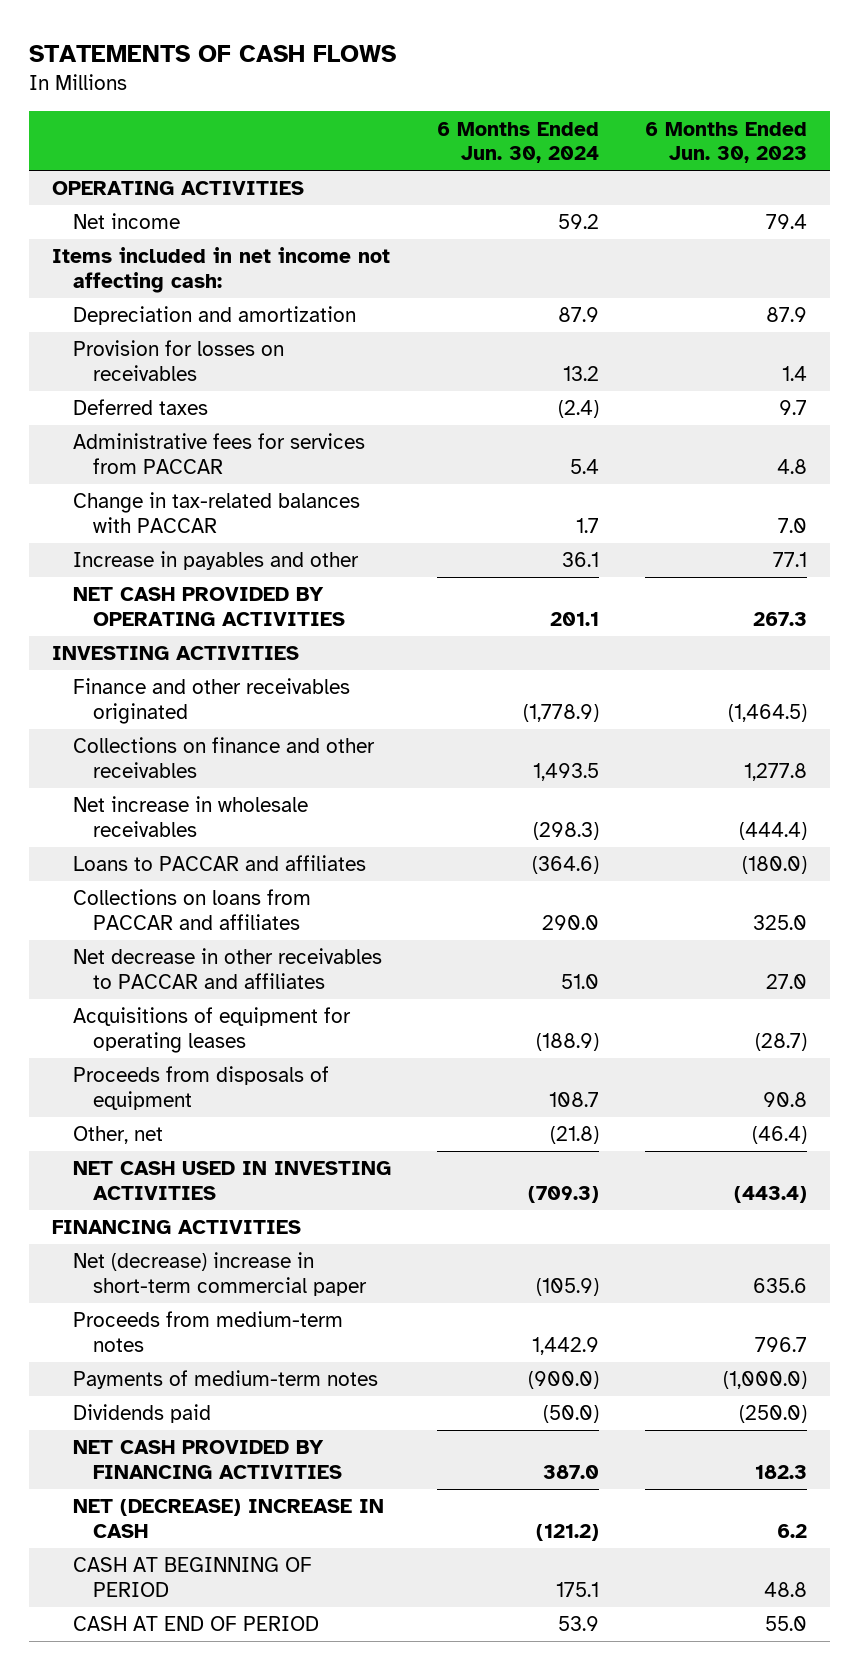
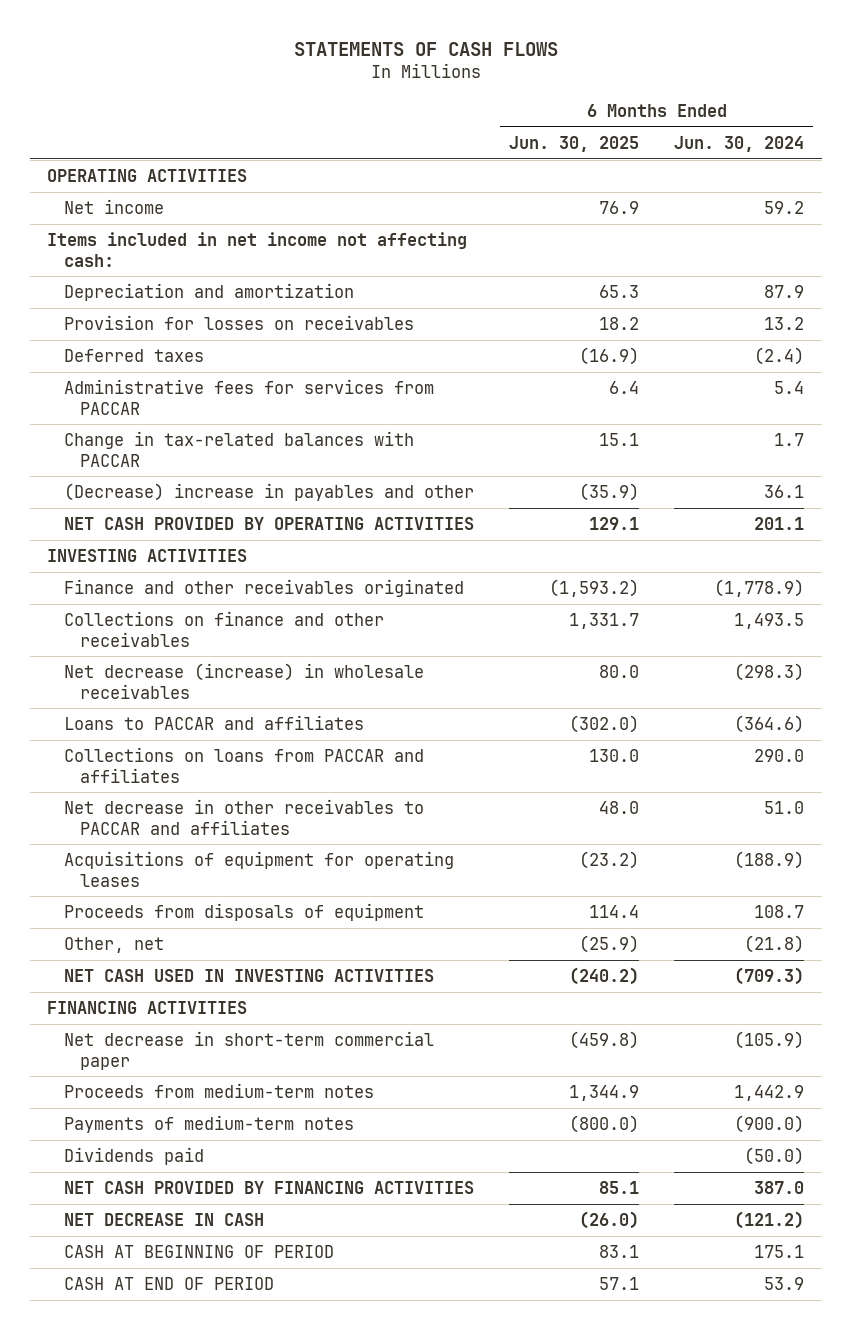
- | 6 Months Ended Jun. 30, 2024 | 6 Months Ended Jun. 30, 2023
+ | 6 Months Ended Jun. 30, 2025 | 6 Months Ended Jun. 30, 2024
- Increase in payables and other | 36.1 | 77.1
+ (Decrease) increase in payables and other | (35.9) | 36.1
- Net increase in wholesale receivables | (298.3) | (444.4)
+ Net decrease (increase) in wholesale receivables | 80.0 | (298.3)
- Net (decrease) increase in short-term commercial paper | (105.9) | 635.6
+ Net decrease in short-term commercial paper | (459.8) | (105.9)
- NET (DECREASE) INCREASE IN CASH | (121.2) | 6.2
+ NET DECREASE IN CASH | (26.0) | (121.2)

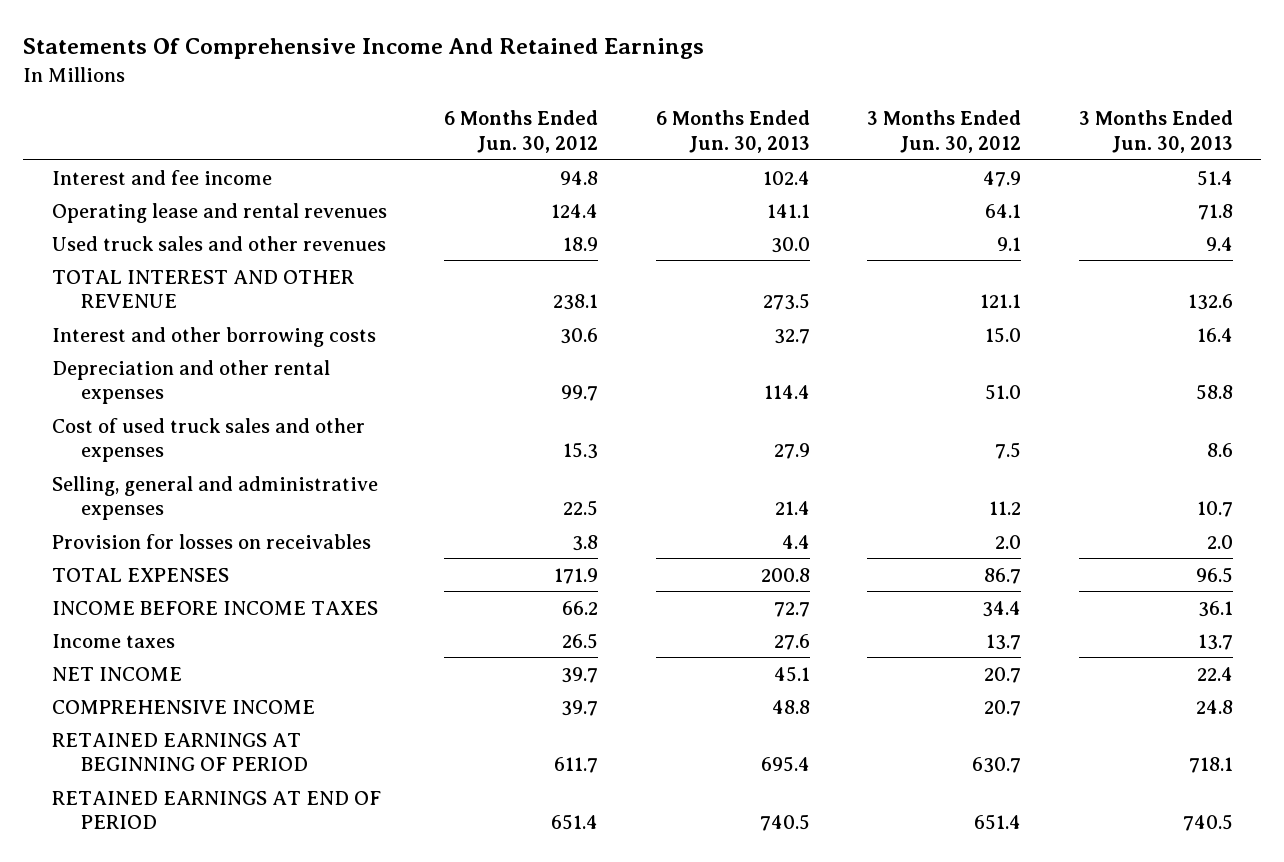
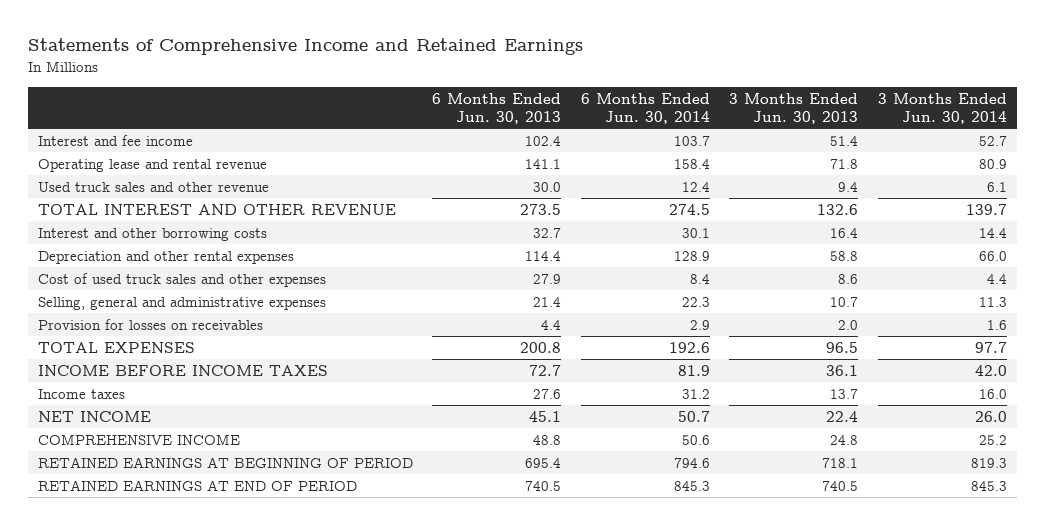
- Statements Of Comprehensive Income And Retained Earnings
+ Statements of Comprehensive Income and Retained Earnings
- | 6 Months Ended Jun. 30, 2012 | 6 Months Ended Jun. 30, 2013 | 3 Months Ended Jun. 30, 2012 | 3 Months Ended Jun. 30, 2013
+ | 6 Months Ended Jun. 30, 2013 | 6 Months Ended Jun. 30, 2014 | 3 Months Ended Jun. 30, 2013 | 3 Months Ended Jun. 30, 2014
- Operating lease and rental revenues | 124.4 | 141.1 | 64.1 | 71.8
- Used truck sales and other revenues | 18.9 | 30.0 | 9.1 | 9.4
+ Operating lease and rental revenue | 141.1 | 158.4 | 71.8 | 80.9
+ Used truck sales and other revenue | 30.0 | 12.4 | 9.4 | 6.1

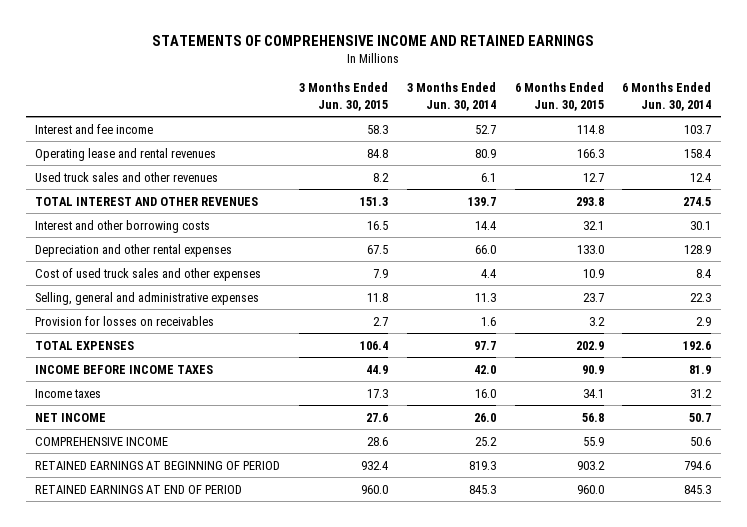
- Statements of Comprehensive Income and Retained Earnings
+ STATEMENTS OF COMPREHENSIVE INCOME AND RETAINED EARNINGS
- | 6 Months Ended Jun. 30, 2013 | 6 Months Ended Jun. 30, 2014 | 3 Months Ended Jun. 30, 2013 | 3 Months Ended Jun. 30, 2014
+ | 3 Months Ended Jun. 30, 2015 | 3 Months Ended Jun. 30, 2014 | 6 Months Ended Jun. 30, 2015 | 6 Months Ended Jun. 30, 2014
- Operating lease and rental revenue | 141.1 | 158.4 | 71.8 | 80.9
- Used truck sales and other revenue | 30.0 | 12.4 | 9.4 | 6.1
- TOTAL INTEREST AND OTHER REVENUE | 273.5 | 274.5 | 132.6 | 139.7
+ Operating lease and rental revenues | 84.8 | 80.9 | 166.3 | 158.4
+ Used truck sales and other revenues | 8.2 | 6.1 | 12.7 | 12.4
+ TOTAL INTEREST AND OTHER REVENUES | 151.3 | 139.7 | 293.8 | 274.5

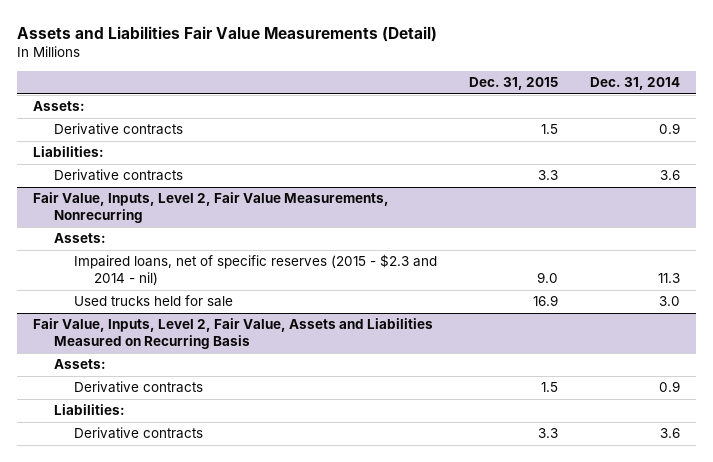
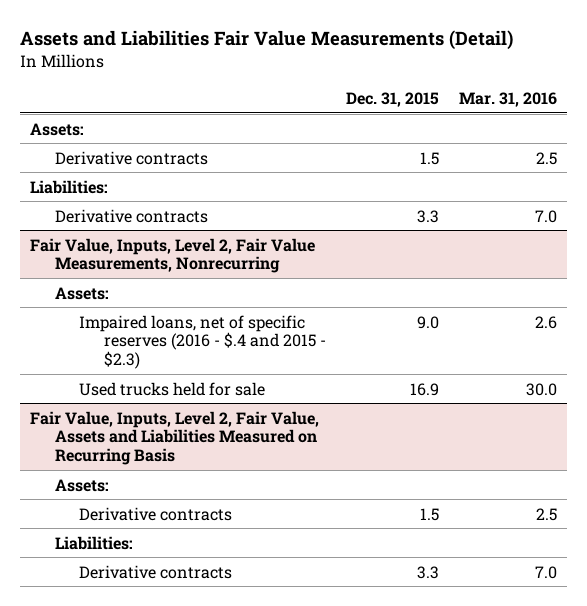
- | Dec. 31, 2015 | Dec. 31, 2014
+ | Dec. 31, 2015 | Mar. 31, 2016
@ Fair Value, Inputs, Level 2, Fair Value Measurements, Nonrecurring
- Impaired loans, net of specific reserves (2015 - $2.3 and 2014 - nil) | 9.0 | 11.3
+ Impaired loans, net of specific reserves (2016 - $.4 and 2015 - $2.3) | 9.0 | 2.6

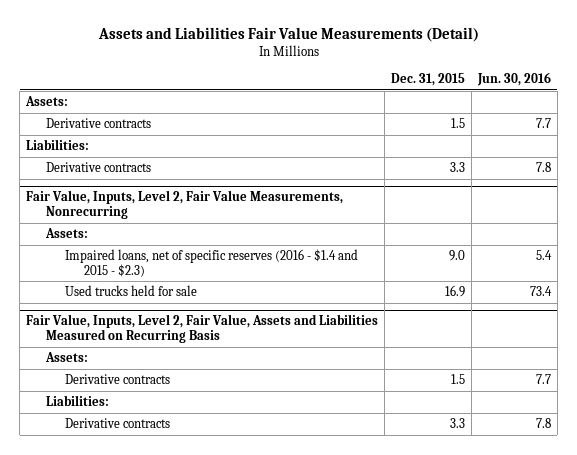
- | Dec. 31, 2015 | Mar. 31, 2016
+ | Dec. 31, 2015 | Jun. 30, 2016
@ Fair Value, Inputs, Level 2, Fair Value Measurements, Nonrecurring
- Impaired loans, net of specific reserves (2016 - $.4 and 2015 - $2.3) | 9.0 | 2.6
+ Impaired loans, net of specific reserves (2016 - $1.4 and 2015 - $2.3) | 9.0 | 5.4

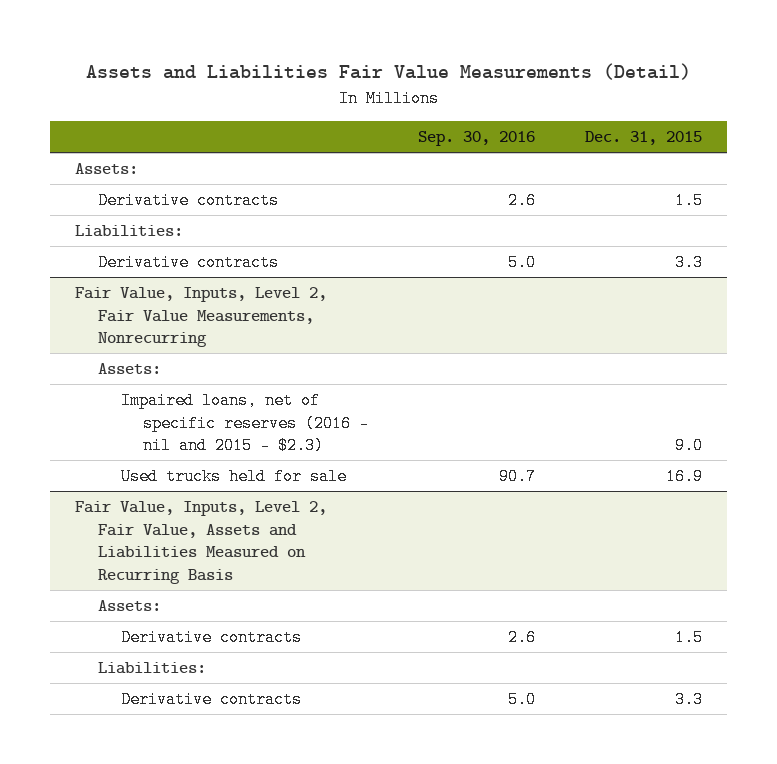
- | Dec. 31, 2015 | Jun. 30, 2016
+ | Sep. 30, 2016 | Dec. 31, 2015
@ Fair Value, Inputs, Level 2, Fair Value Measurements, Nonrecurring
- Impaired loans, net of specific reserves (2016 - $1.4 and 2015 - $2.3) | 9.0 | 5.4
+ Impaired loans, net of specific reserves (2016 - nil and 2015 - $2.3) | | 9.0

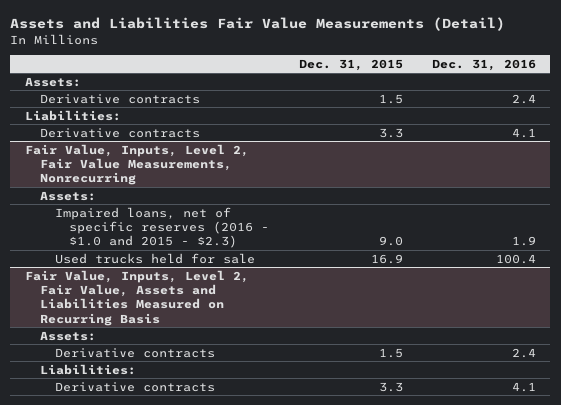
- | Sep. 30, 2016 | Dec. 31, 2015
+ | Dec. 31, 2015 | Dec. 31, 2016
@ Fair Value, Inputs, Level 2, Fair Value Measurements, Nonrecurring
- Impaired loans, net of specific reserves (2016 - nil and 2015 - $2.3) | | 9.0
+ Impaired loans, net of specific reserves (2016 - $1.0 and 2015 - $2.3) | 9.0 | 1.9

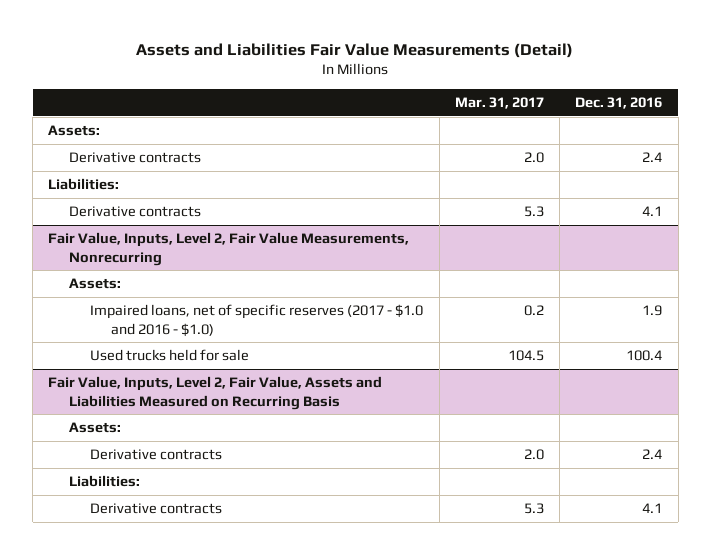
- | Dec. 31, 2015 | Dec. 31, 2016
+ | Mar. 31, 2017 | Dec. 31, 2016
@ Fair Value, Inputs, Level 2, Fair Value Measurements, Nonrecurring
- Impaired loans, net of specific reserves (2016 - $1.0 and 2015 - $2.3) | 9.0 | 1.9
+ Impaired loans, net of specific reserves (2017 - $1.0 and 2016 - $1.0) | 0.2 | 1.9

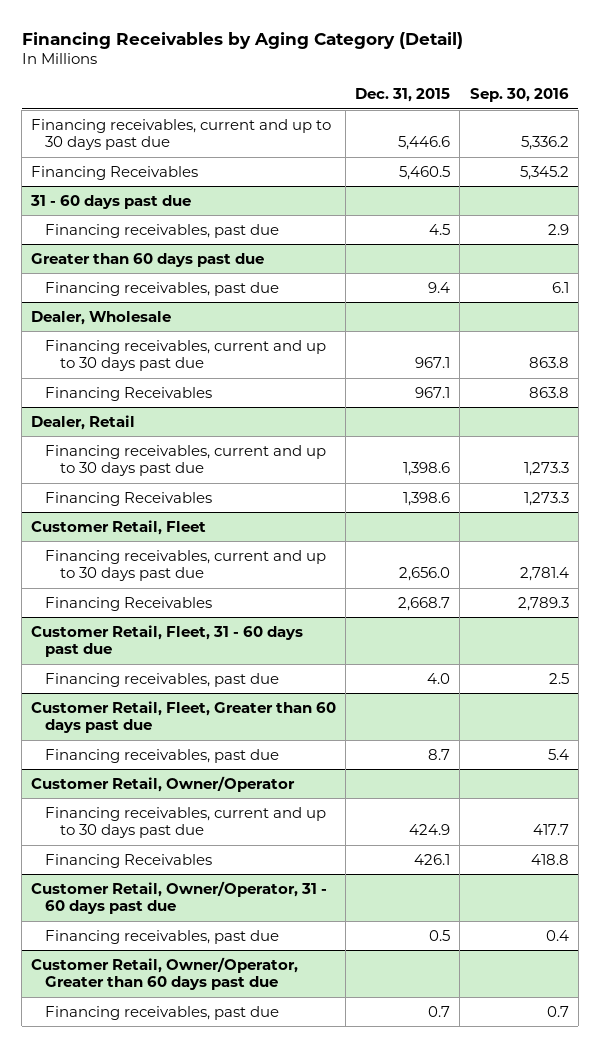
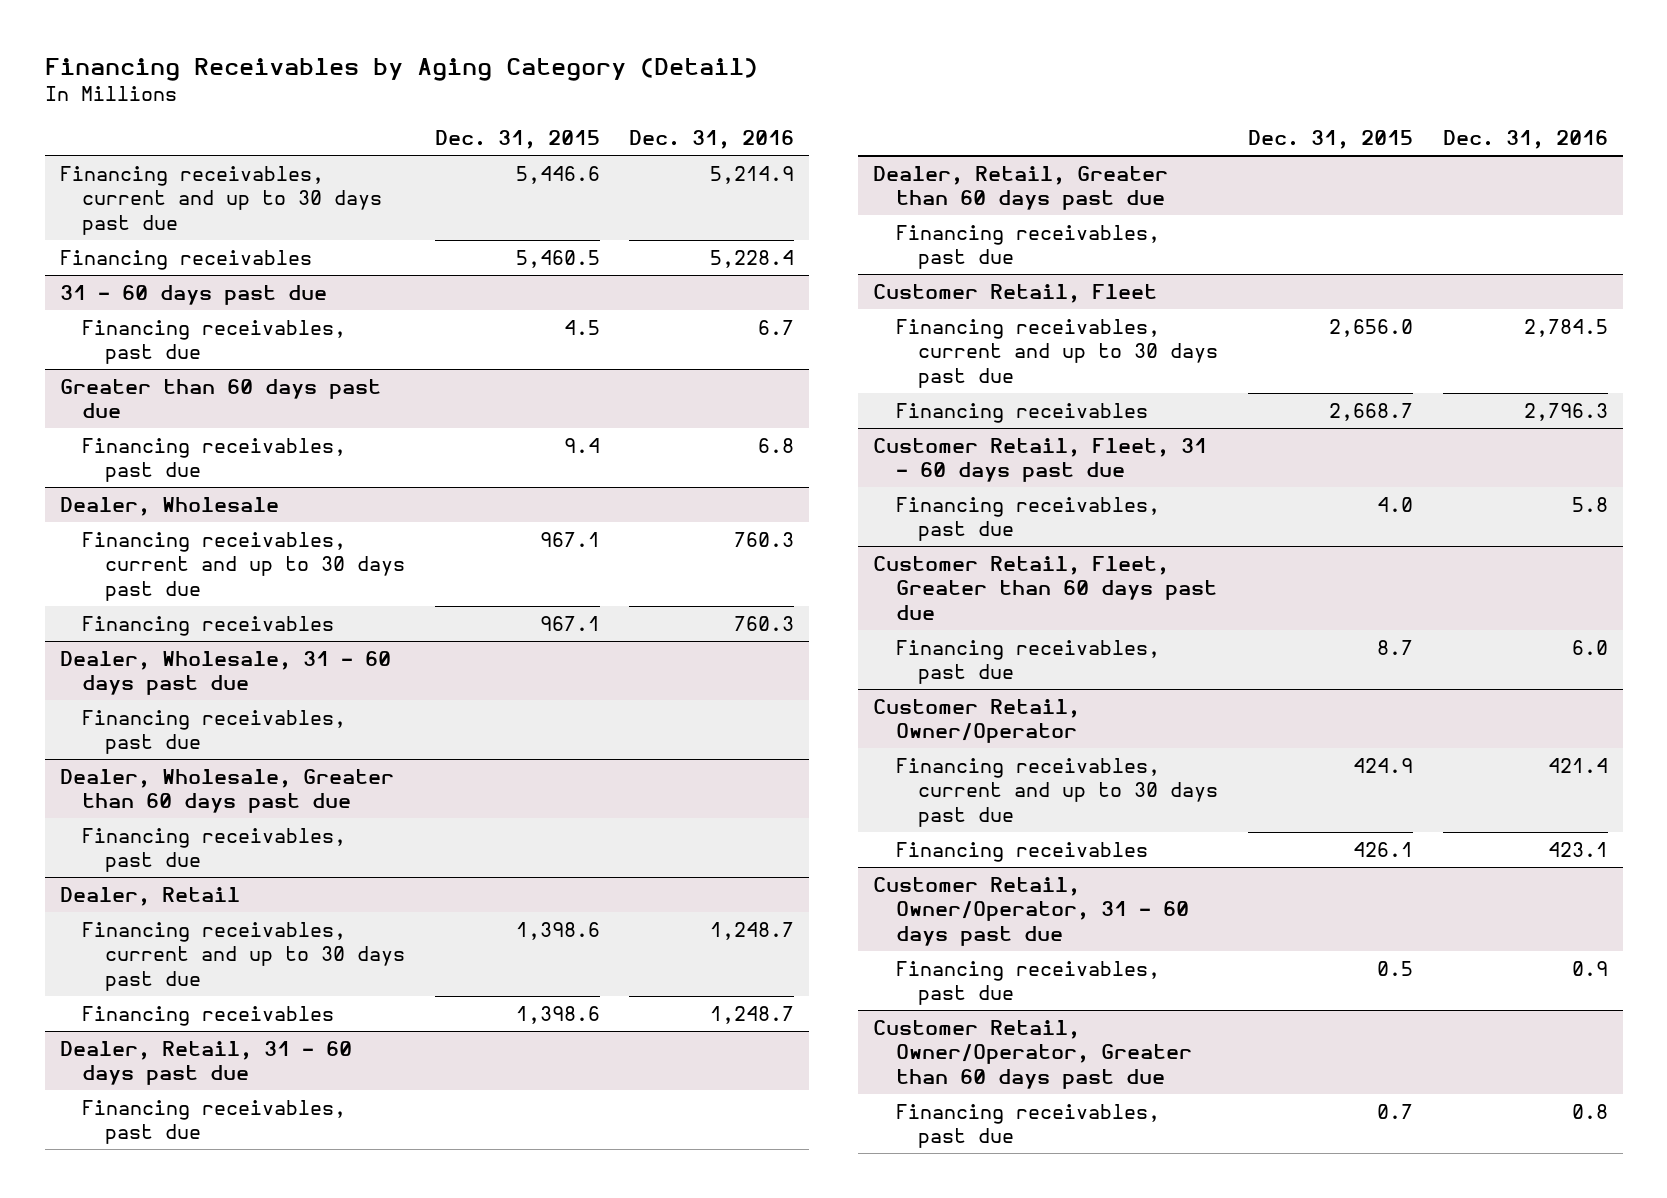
- | Dec. 31, 2015 | Sep. 30, 2016
+ | Dec. 31, 2015 | Dec. 31, 2016
- Financing Receivables | 5,460.5 | 5,345.2
+ Financing receivables | 5,460.5 | 5,228.4
@ Dealer, Wholesale
- Financing Receivables | 967.1 | 863.8
+ Financing receivables | 967.1 | 760.3
+ Dealer, Wholesale, 31 - 60 days past due
+ Financing receivables, past due
+ Dealer, Wholesale, Greater than 60 days past due
+ Financing receivables, past due
@ Dealer, Retail
- Financing Receivables | 1,398.6 | 1,273.3
+ Financing receivables | 1,398.6 | 1,248.7
+ Dealer, Retail, 31 - 60 days past due
+ Financing receivables, past due
+ Dealer, Retail, Greater than 60 days past due
+ Financing receivables, past due
@ Customer Retail, Fleet
- Financing Receivables | 2,668.7 | 2,789.3
+ Financing receivables | 2,668.7 | 2,796.3
@ Customer Retail, Owner/Operator
- Financing Receivables | 426.1 | 418.8
+ Financing receivables | 426.1 | 423.1

